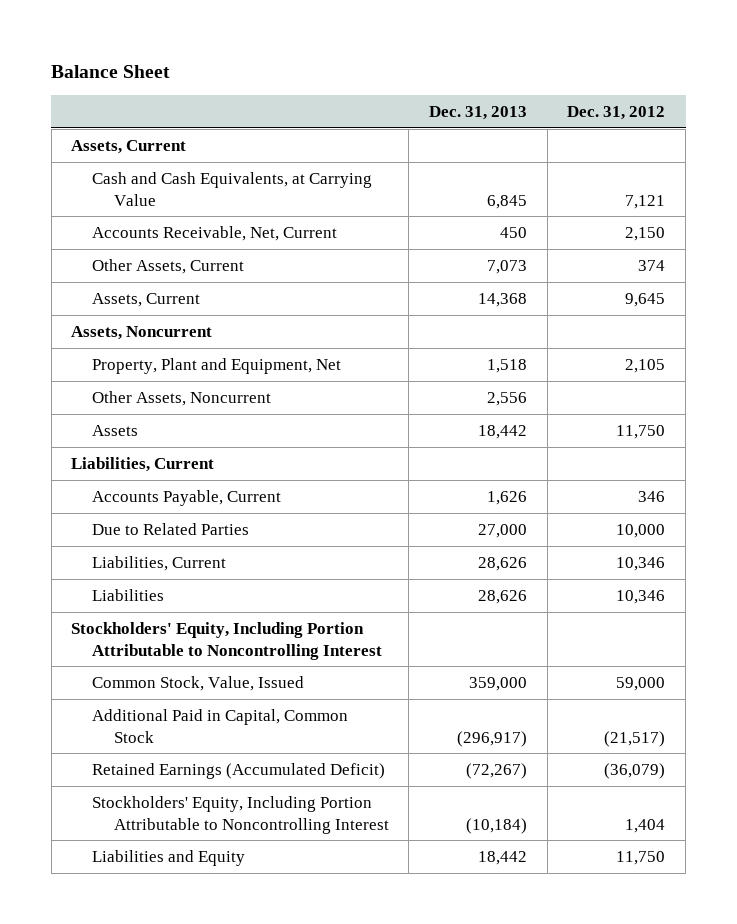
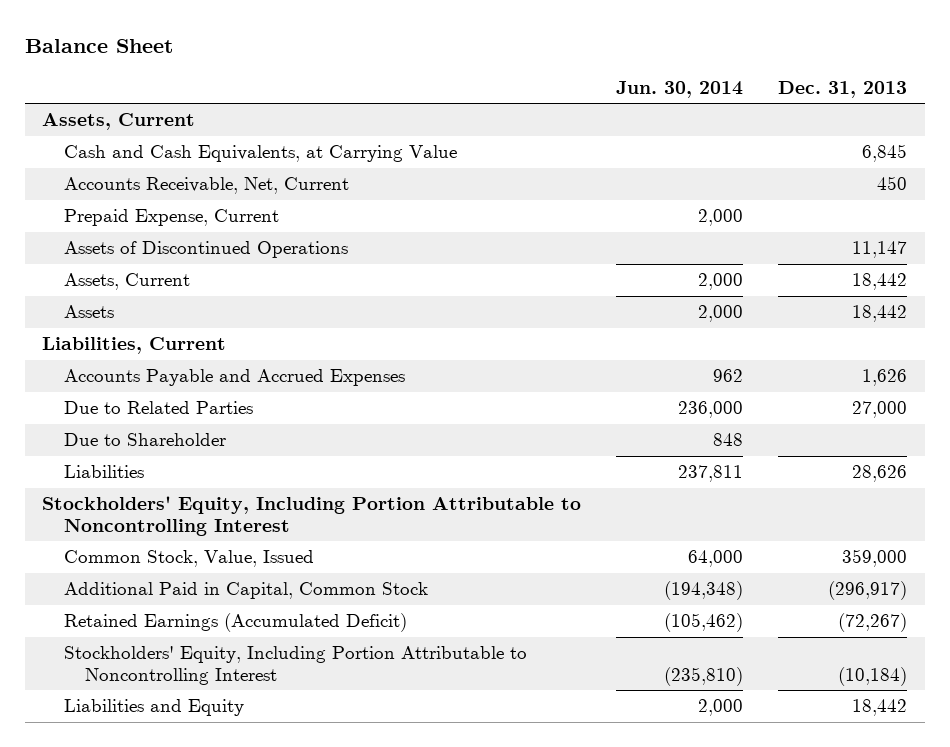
- | Dec. 31, 2013 | Dec. 31, 2012
+ | Jun. 30, 2014 | Dec. 31, 2013
- Other Assets, Current | 7,073 | 374
- Assets, Current | 14,368 | 9,645
- Assets, Noncurrent
- Property, Plant and Equipment, Net | 1,518 | 2,105
- Other Assets, Noncurrent | 2,556 |
+ Prepaid Expense, Current | 2,000 |
+ Assets of Discontinued Operations | | 11,147
+ Assets, Current | 2,000 | 18,442
- Accounts Payable, Current | 1,626 | 346
+ Accounts Payable and Accrued Expenses | 962 | 1,626
- Liabilities, Current | 28,626 | 10,346
+ Due to Shareholder | 848 |

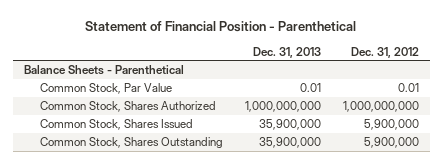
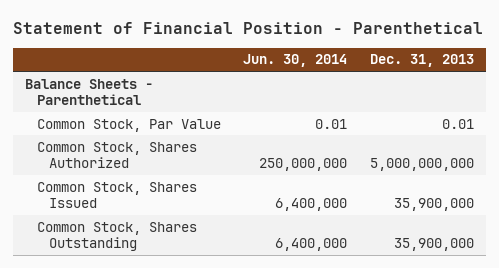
- | Dec. 31, 2013 | Dec. 31, 2012
+ | Jun. 30, 2014 | Dec. 31, 2013
- Common Stock, Shares Authorized | 1,000,000,000 | 1,000,000,000
+ Common Stock, Shares Authorized | 250,000,000 | 5,000,000,000

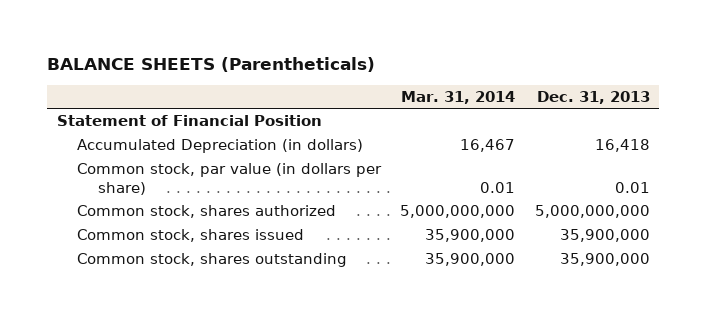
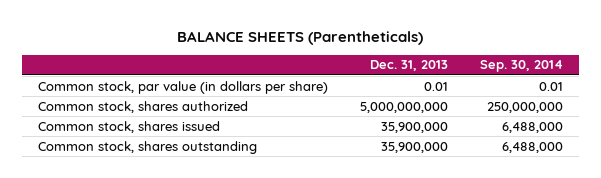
- | Mar. 31, 2014 | Dec. 31, 2013
+ | Dec. 31, 2013 | Sep. 30, 2014
- Statement of Financial Position
- Accumulated Depreciation (in dollars) | 16,467 | 16,418

